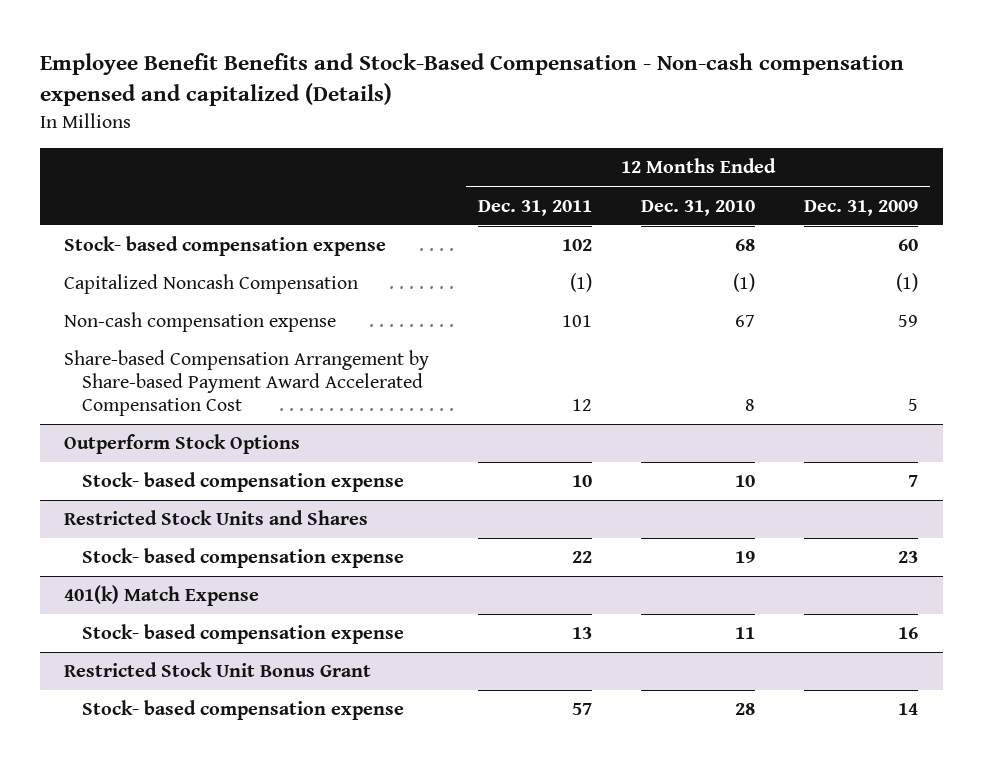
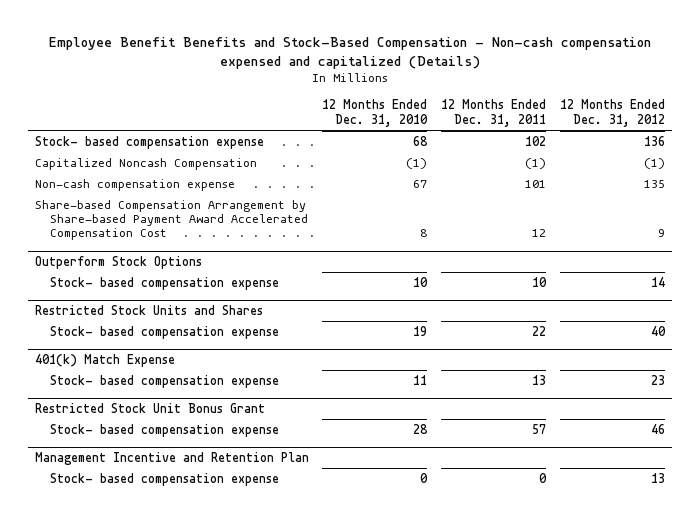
- | 12 Months Ended Dec. 31, 2011 | 12 Months Ended Dec. 31, 2010 | 12 Months Ended Dec. 31, 2009
+ | 12 Months Ended Dec. 31, 2010 | 12 Months Ended Dec. 31, 2011 | 12 Months Ended Dec. 31, 2012
+ Management Incentive and Retention Plan
+ Stock- based compensation expense | 0 | 0 | 13

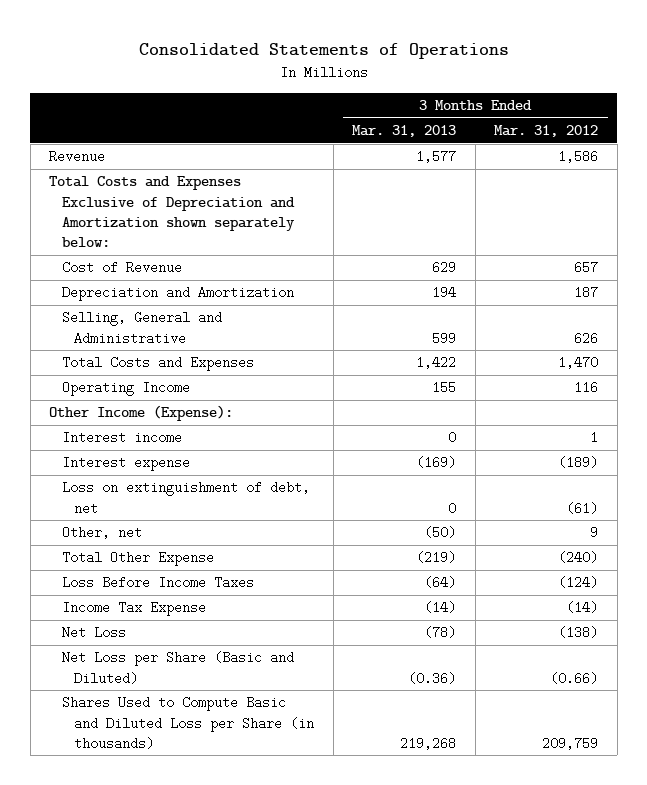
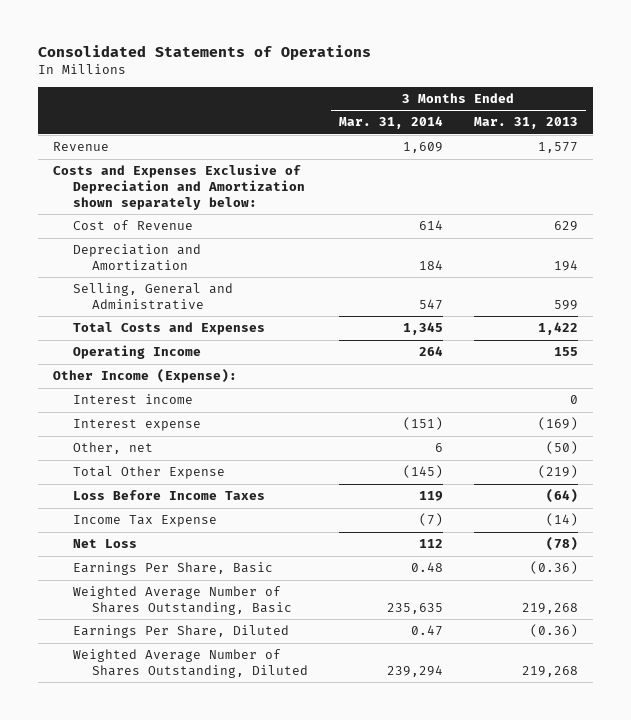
- | 3 Months Ended Mar. 31, 2013 | 3 Months Ended Mar. 31, 2012
+ | 3 Months Ended Mar. 31, 2014 | 3 Months Ended Mar. 31, 2013
- Total Costs and Expenses Exclusive of Depreciation and Amortization shown separately below:
+ Costs and Expenses Exclusive of Depreciation and Amortization shown separately below:
- Loss on extinguishment of debt, net | 0 | (61)
- Net Loss per Share (Basic and Diluted) | (0.36) | (0.66)
- Shares Used to Compute Basic and Diluted Loss per Share (in thousands) | 219,268 | 209,759
+ Earnings Per Share, Basic | 0.48 | (0.36)
+ Weighted Average Number of Shares Outstanding, Basic | 235,635 | 219,268
+ Earnings Per Share, Diluted | 0.47 | (0.36)
+ Weighted Average Number of Shares Outstanding, Diluted | 239,294 | 219,268

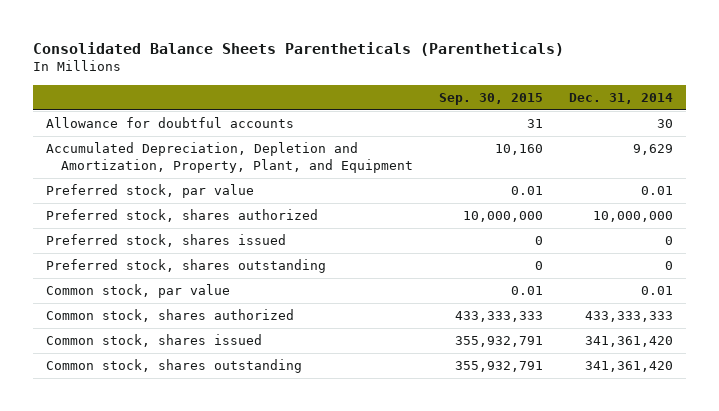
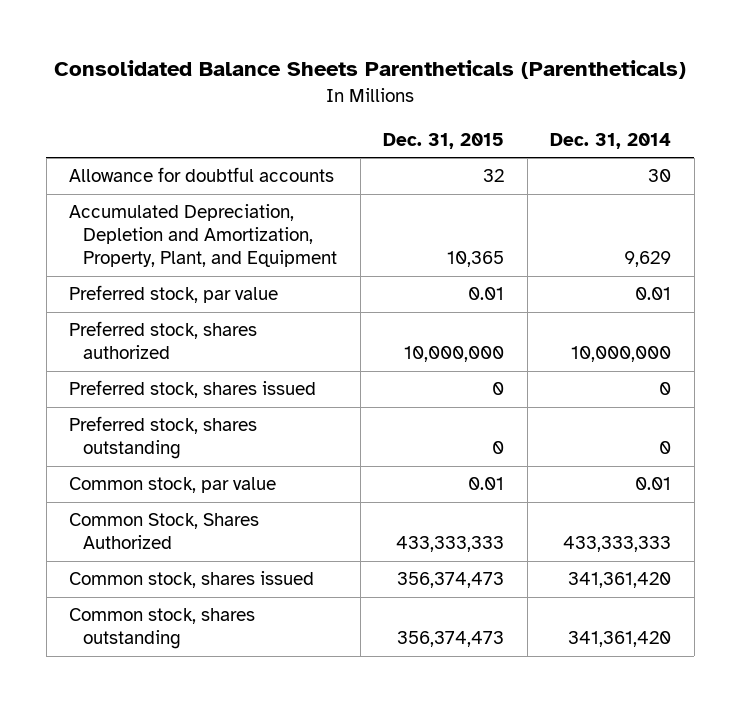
- | Sep. 30, 2015 | Dec. 31, 2014
+ | Dec. 31, 2015 | Dec. 31, 2014
- Common stock, shares authorized | 433,333,333 | 433,333,333
+ Common Stock, Shares Authorized | 433,333,333 | 433,333,333

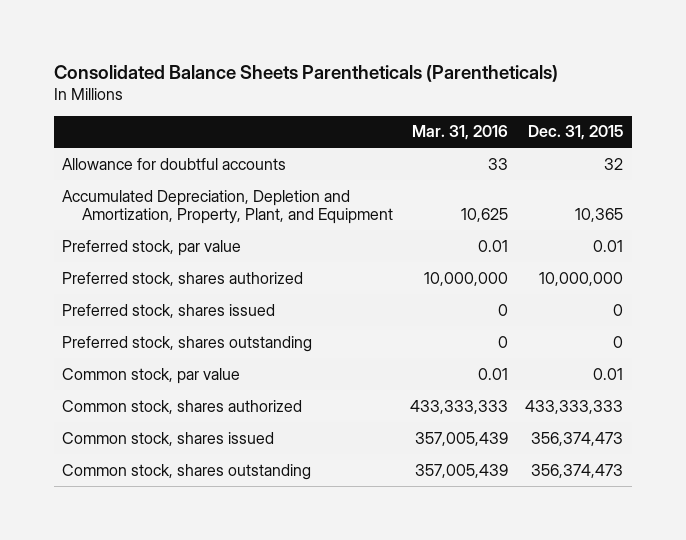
- | Dec. 31, 2015 | Dec. 31, 2014
+ | Mar. 31, 2016 | Dec. 31, 2015
- Common Stock, Shares Authorized | 433,333,333 | 433,333,333
+ Common stock, shares authorized | 433,333,333 | 433,333,333

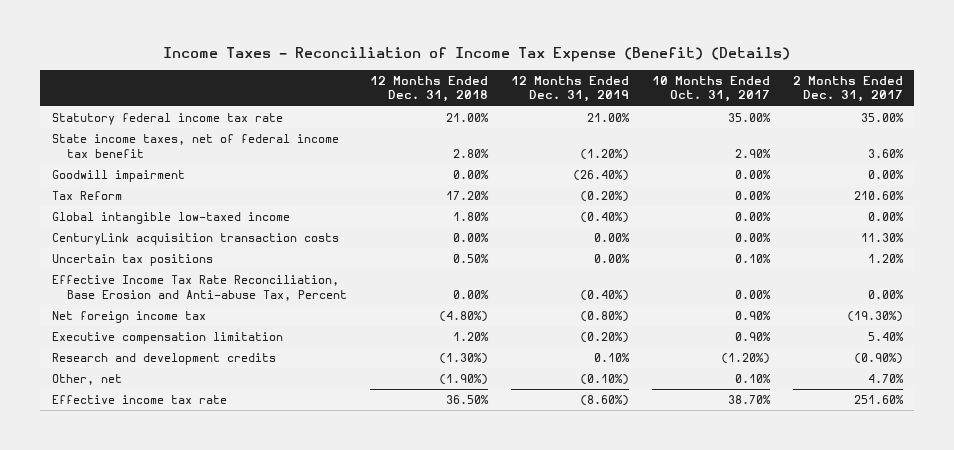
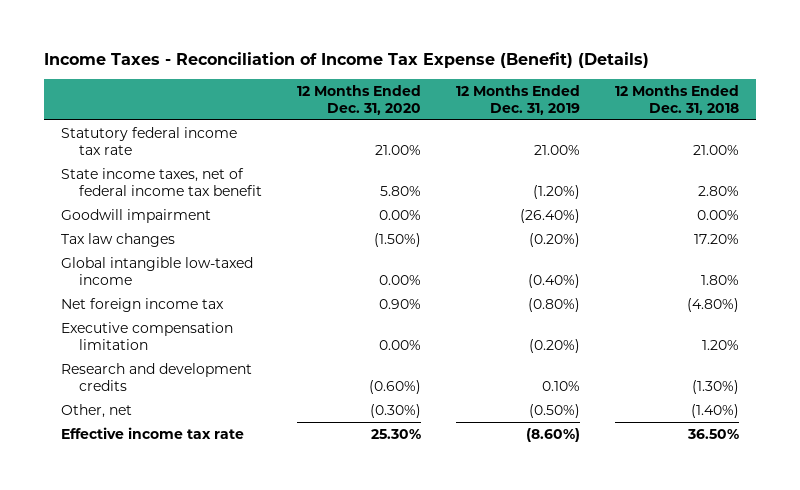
- | 12 Months Ended Dec. 31, 2018 | 12 Months Ended Dec. 31, 2019 | 10 Months Ended Oct. 31, 2017 | 2 Months Ended Dec. 31, 2017
+ | 12 Months Ended Dec. 31, 2020 | 12 Months Ended Dec. 31, 2019 | 12 Months Ended Dec. 31, 2018
- Tax Reform | 17.20% | (0.20%) | 0.00% | 210.60%
+ Tax law changes | (1.50%) | (0.20%) | 17.20%
- CenturyLink acquisition transaction costs | 0.00% | 0.00% | 0.00% | 11.30%
- Uncertain tax positions | 0.50% | 0.00% | 0.10% | 1.20%
- Effective Income Tax Rate Reconciliation, Base Erosion and Anti-abuse Tax, Percent | 0.00% | (0.40%) | 0.00% | 0.00%
- Other, net | (1.90%) | (0.10%) | 0.10% | 4.70%
+ Other, net | (0.30%) | (0.50%) | (1.40%)

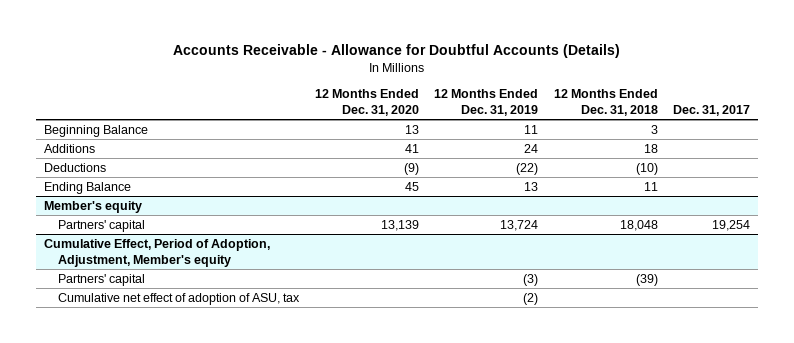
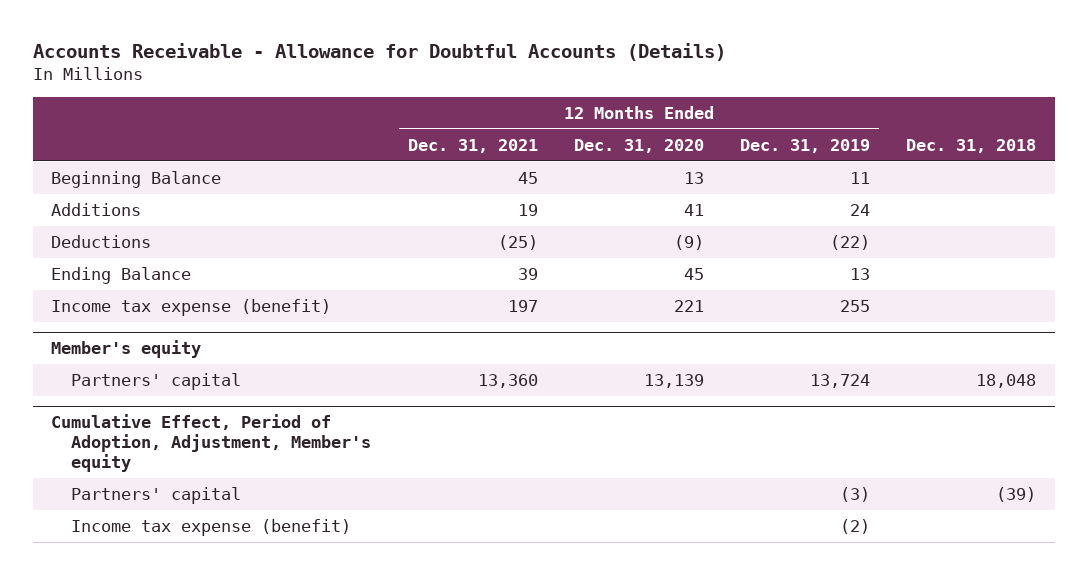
- | 12 Months Ended Dec. 31, 2020 | 12 Months Ended Dec. 31, 2019 | 12 Months Ended Dec. 31, 2018 | Dec. 31, 2017
+ | 12 Months Ended Dec. 31, 2021 | 12 Months Ended Dec. 31, 2020 | 12 Months Ended Dec. 31, 2019 | Dec. 31, 2018
+ Income tax expense (benefit) | 197 | 221 | 255 |
@ Cumulative Effect, Period of Adoption, Adjustment, Member's equity
- Cumulative net effect of adoption of ASU, tax | | (2) | |
+ Income tax expense (benefit) | | | (2) |

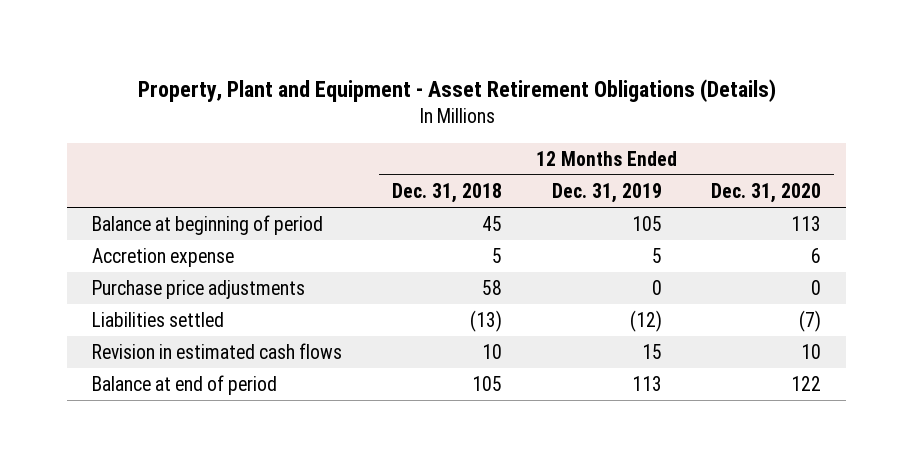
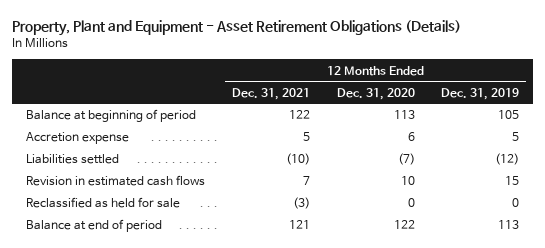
- | 12 Months Ended Dec. 31, 2018 | 12 Months Ended Dec. 31, 2019 | 12 Months Ended Dec. 31, 2020
+ | 12 Months Ended Dec. 31, 2021 | 12 Months Ended Dec. 31, 2020 | 12 Months Ended Dec. 31, 2019
- Purchase price adjustments | 58 | 0 | 0
+ Reclassified as held for sale | (3) | 0 | 0

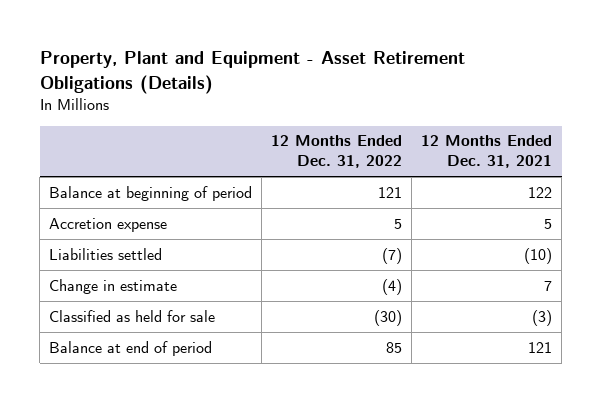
- | 12 Months Ended Dec. 31, 2021 | 12 Months Ended Dec. 31, 2020 | 12 Months Ended Dec. 31, 2019
+ | 12 Months Ended Dec. 31, 2022 | 12 Months Ended Dec. 31, 2021
- Revision in estimated cash flows | 7 | 10 | 15
- Reclassified as held for sale | (3) | 0 | 0
+ Change in estimate | (4) | 7
+ Classified as held for sale | (30) | (3)

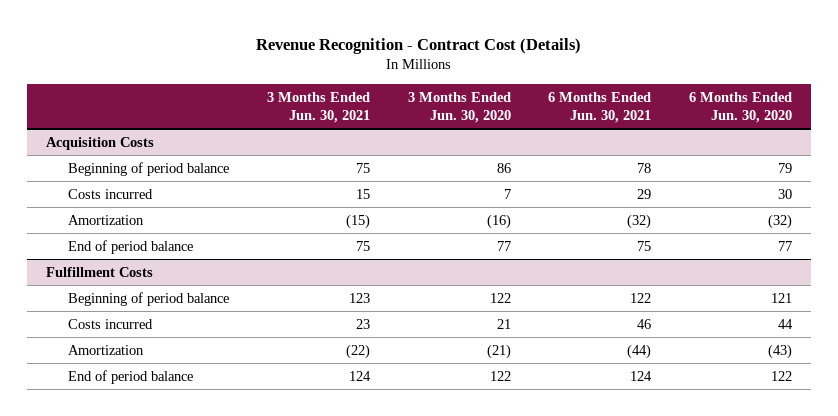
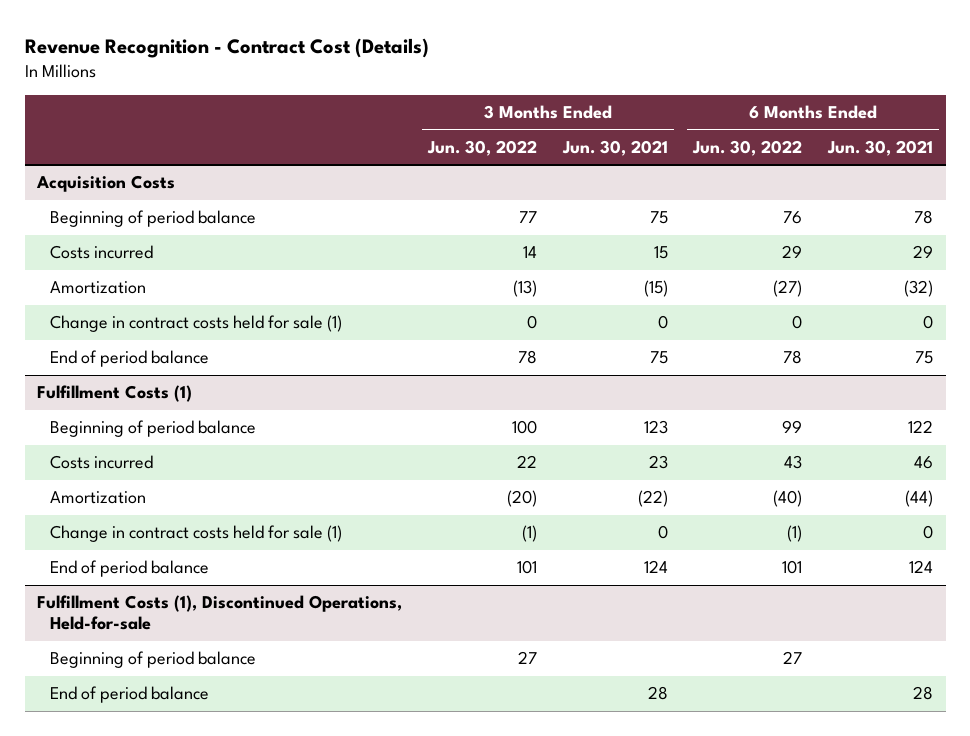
- | 3 Months Ended Jun. 30, 2021 | 3 Months Ended Jun. 30, 2020 | 6 Months Ended Jun. 30, 2021 | 6 Months Ended Jun. 30, 2020
+ | 3 Months Ended Jun. 30, 2022 | 3 Months Ended Jun. 30, 2021 | 6 Months Ended Jun. 30, 2022 | 6 Months Ended Jun. 30, 2021
@ Acquisition Costs
+ Change in contract costs held for sale (1) | 0 | 0 | 0 | 0
- Fulfillment Costs
+ Fulfillment Costs (1)
+ Change in contract costs held for sale (1) | (1) | 0 | (1) | 0
+ Fulfillment Costs (1), Discontinued Operations, Held-for-sale
+ Beginning of period balance | 27 | | 27 |
+ End of period balance | | 28 | | 28

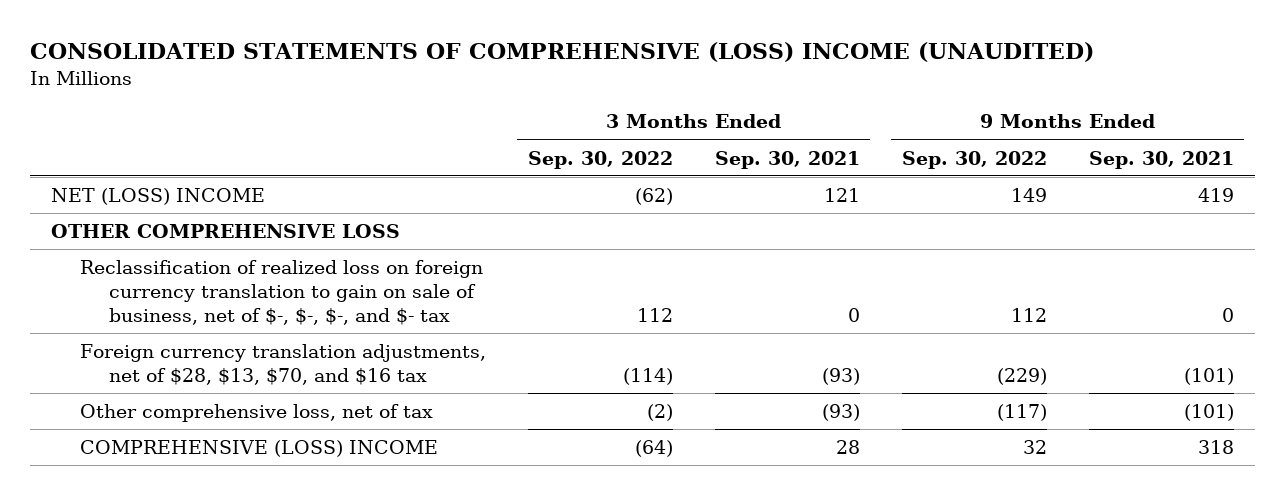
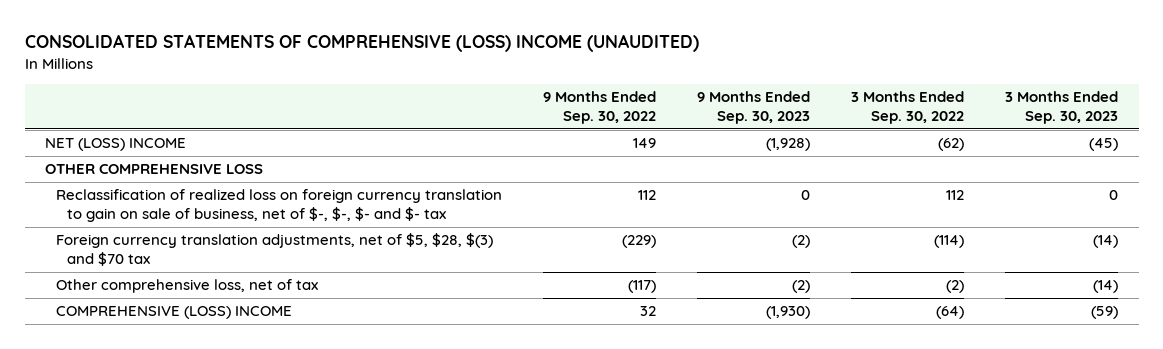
- | 3 Months Ended Sep. 30, 2022 | 3 Months Ended Sep. 30, 2021 | 9 Months Ended Sep. 30, 2022 | 9 Months Ended Sep. 30, 2021
+ | 9 Months Ended Sep. 30, 2022 | 9 Months Ended Sep. 30, 2023 | 3 Months Ended Sep. 30, 2022 | 3 Months Ended Sep. 30, 2023
- Reclassification of realized loss on foreign currency translation to gain on sale of business, net of $-, $-, $-, and $- tax | 112 | 0 | 112 | 0
- Foreign currency translation adjustments, net of $28, $13, $70, and $16 tax | (114) | (93) | (229) | (101)
+ Reclassification of realized loss on foreign currency translation to gain on sale of business, net of $-, $-, $- and $- tax | 112 | 0 | 112 | 0
+ Foreign currency translation adjustments, net of $5, $28, $(3) and $70 tax | (229) | (2) | (114) | (14)

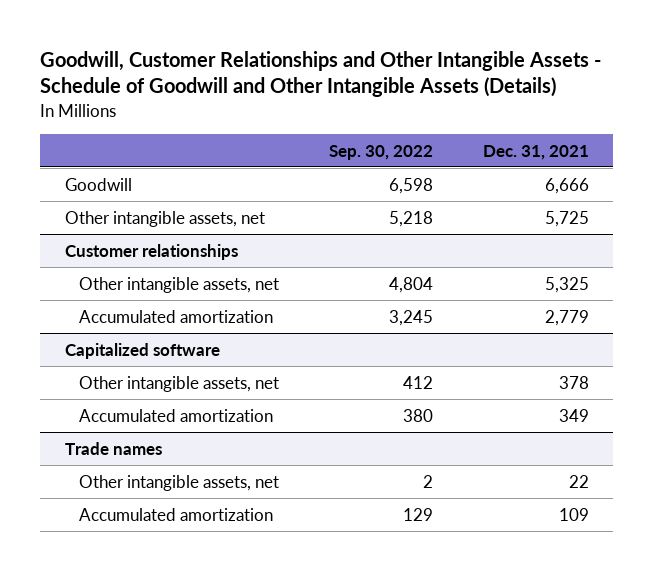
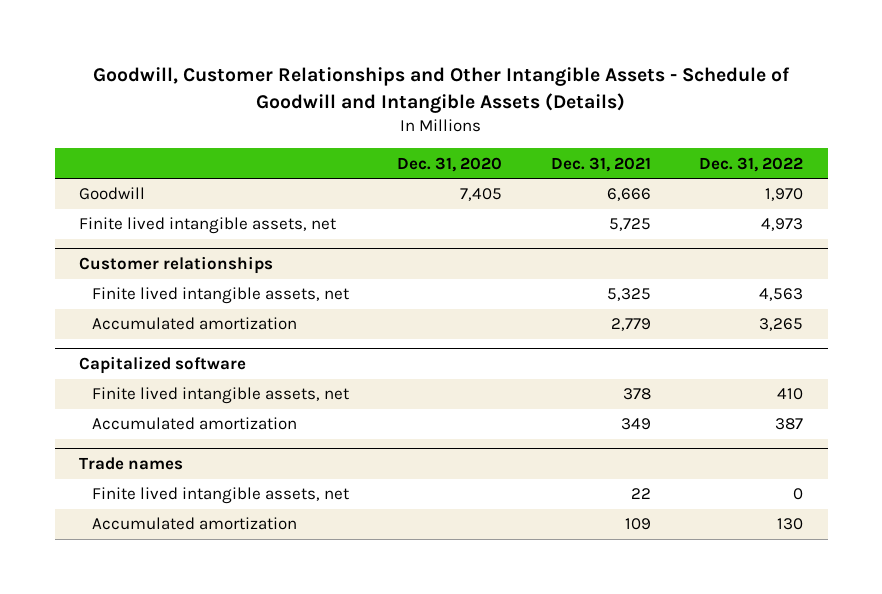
- Goodwill, Customer Relationships and Other Intangible Assets - Schedule of Goodwill and Other Intangible Assets (Details)
+ Goodwill, Customer Relationships and Other Intangible Assets - Schedule of Goodwill and Intangible Assets (Details)
- | Sep. 30, 2022 | Dec. 31, 2021
+ | Dec. 31, 2020 | Dec. 31, 2021 | Dec. 31, 2022
- Other intangible assets, net | 5,218 | 5,725
+ Finite lived intangible assets, net | | 5,725 | 4,973
@ Customer relationships
- Other intangible assets, net | 4,804 | 5,325
+ Finite lived intangible assets, net | | 5,325 | 4,563
@ Capitalized software
- Other intangible assets, net | 412 | 378
+ Finite lived intangible assets, net | | 378 | 410
@ Trade names
- Other intangible assets, net | 2 | 22
+ Finite lived intangible assets, net | | 22 | 0

